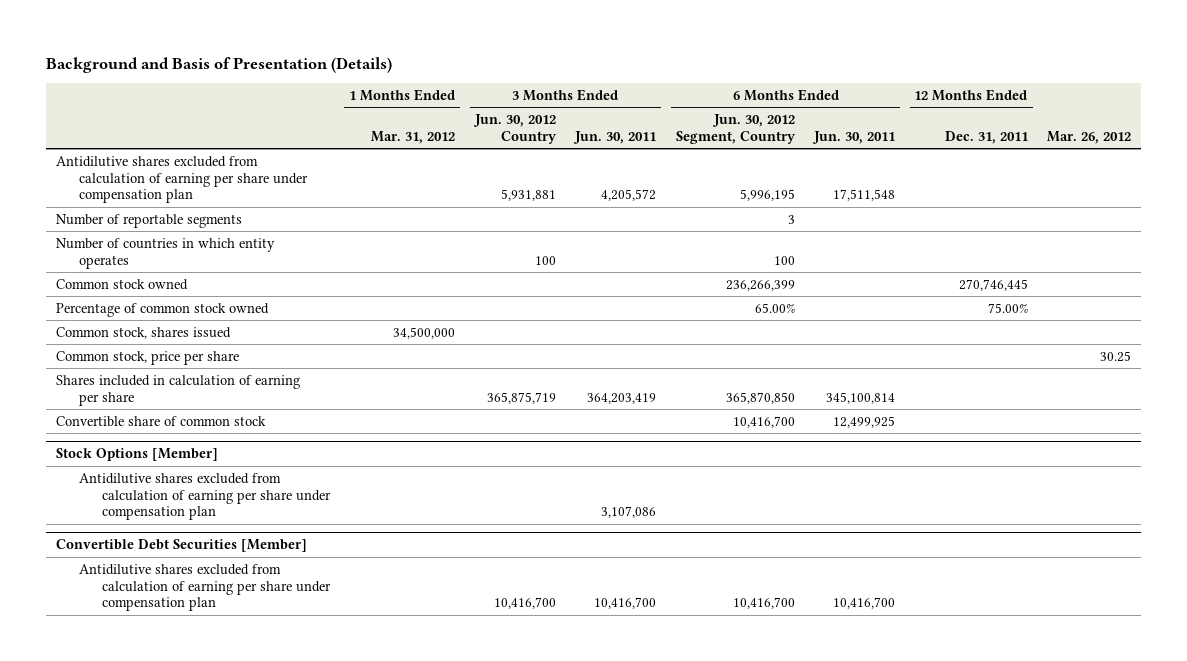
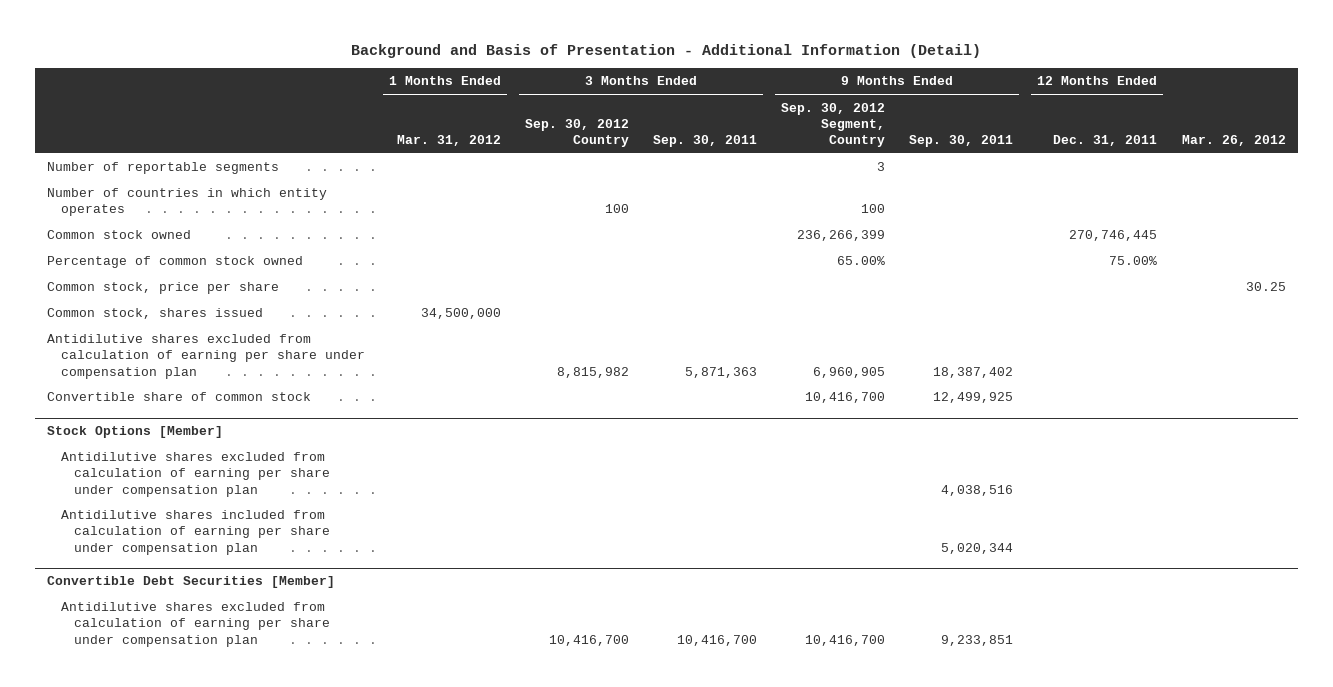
- Background and Basis of Presentation (Details)
+ Background and Basis of Presentation - Additional Information (Detail)
- | 1 Months Ended Mar. 31, 2012 | 3 Months Ended Jun. 30, 2012 Country | 3 Months Ended Jun. 30, 2011 | 6 Months Ended Jun. 30, 2012 Segment, Country | 6 Months Ended Jun. 30, 2011 | 12 Months Ended Dec. 31, 2011 | Mar. 26, 2012
+ | 1 Months Ended Mar. 31, 2012 | 3 Months Ended Sep. 30, 2012 Country | 3 Months Ended Sep. 30, 2011 | 9 Months Ended Sep. 30, 2012 Segment, Country | 9 Months Ended Sep. 30, 2011 | 12 Months Ended Dec. 31, 2011 | Mar. 26, 2012
- Shares included in calculation of earning per share | | 365,875,719 | 364,203,419 | 365,870,850 | 345,100,814 | |
moved down: Common stock, shares issued | 34,500,000 | | | | | |
moved down: Antidilutive shares excluded from calculation of earning per share under compensation plan | | 8,815,982 | 5,871,363 | 6,960,905 | 18,387,402 | |
@ Stock Options [Member]
+ Antidilutive shares included from calculation of earning per share under compensation plan | | | | | 5,020,344 | |

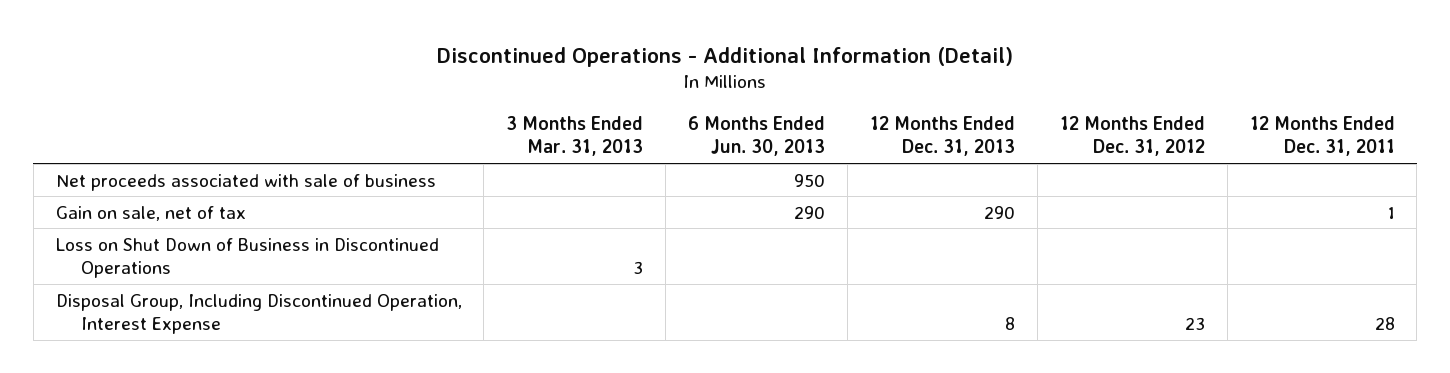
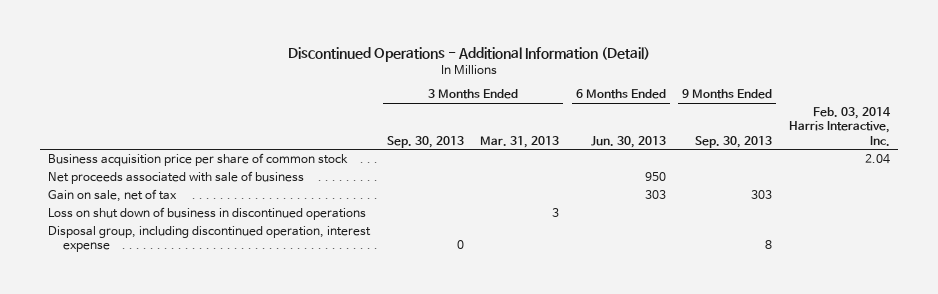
- | 3 Months Ended Mar. 31, 2013 | 6 Months Ended Jun. 30, 2013 | 12 Months Ended Dec. 31, 2013 | 12 Months Ended Dec. 31, 2012 | 12 Months Ended Dec. 31, 2011
+ | 3 Months Ended Sep. 30, 2013 | 3 Months Ended Mar. 31, 2013 | 6 Months Ended Jun. 30, 2013 | 9 Months Ended Sep. 30, 2013 | Feb. 03, 2014 Harris Interactive, Inc.
+ Business acquisition price per share of common stock | | | | | 2.04
- Gain on sale, net of tax | | 290 | 290 | | 1
- Loss on Shut Down of Business in Discontinued Operations | 3 | | | |
- Disposal Group, Including Discontinued Operation, Interest Expense | | | 8 | 23 | 28
+ Gain on sale, net of tax | | | 303 | 303 |
+ Loss on shut down of business in discontinued operations | | 3 | | |
+ Disposal group, including discontinued operation, interest expense | 0 | | | 8 |

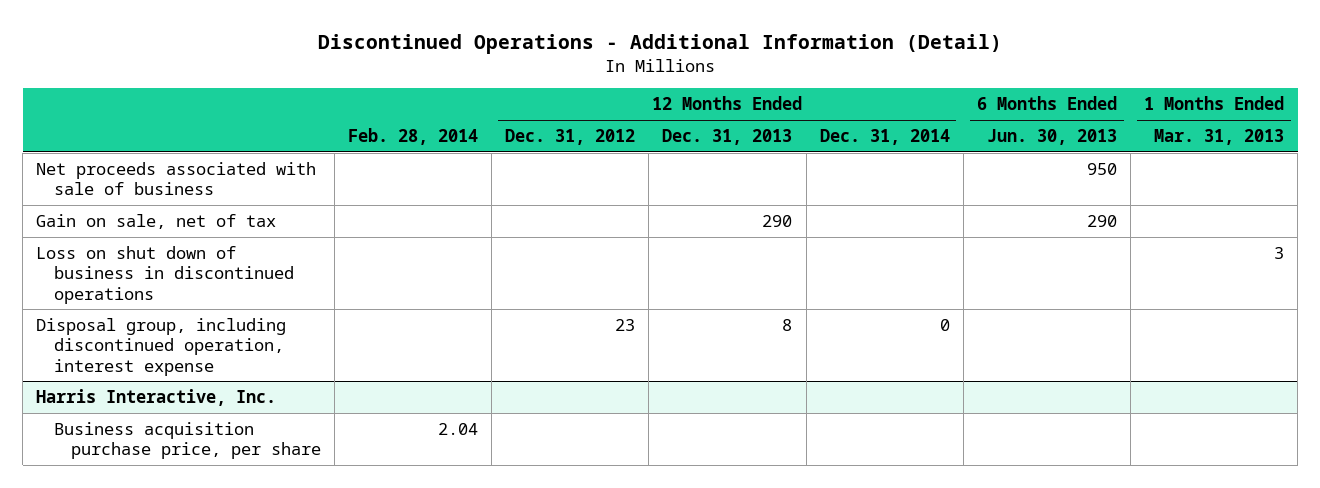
- | 3 Months Ended Sep. 30, 2013 | 3 Months Ended Mar. 31, 2013 | 6 Months Ended Jun. 30, 2013 | 9 Months Ended Sep. 30, 2013 | Feb. 03, 2014 Harris Interactive, Inc.
+ | Feb. 28, 2014 | 12 Months Ended Dec. 31, 2012 | 12 Months Ended Dec. 31, 2013 | 12 Months Ended Dec. 31, 2014 | 6 Months Ended Jun. 30, 2013 | 1 Months Ended Mar. 31, 2013
- Business acquisition price per share of common stock | | | | | 2.04
- Gain on sale, net of tax | | | 303 | 303 |
+ Gain on sale, net of tax | | | 290 | | 290 |
+ Harris Interactive, Inc.
+ Business acquisition purchase price, per share | 2.04 | | | | |

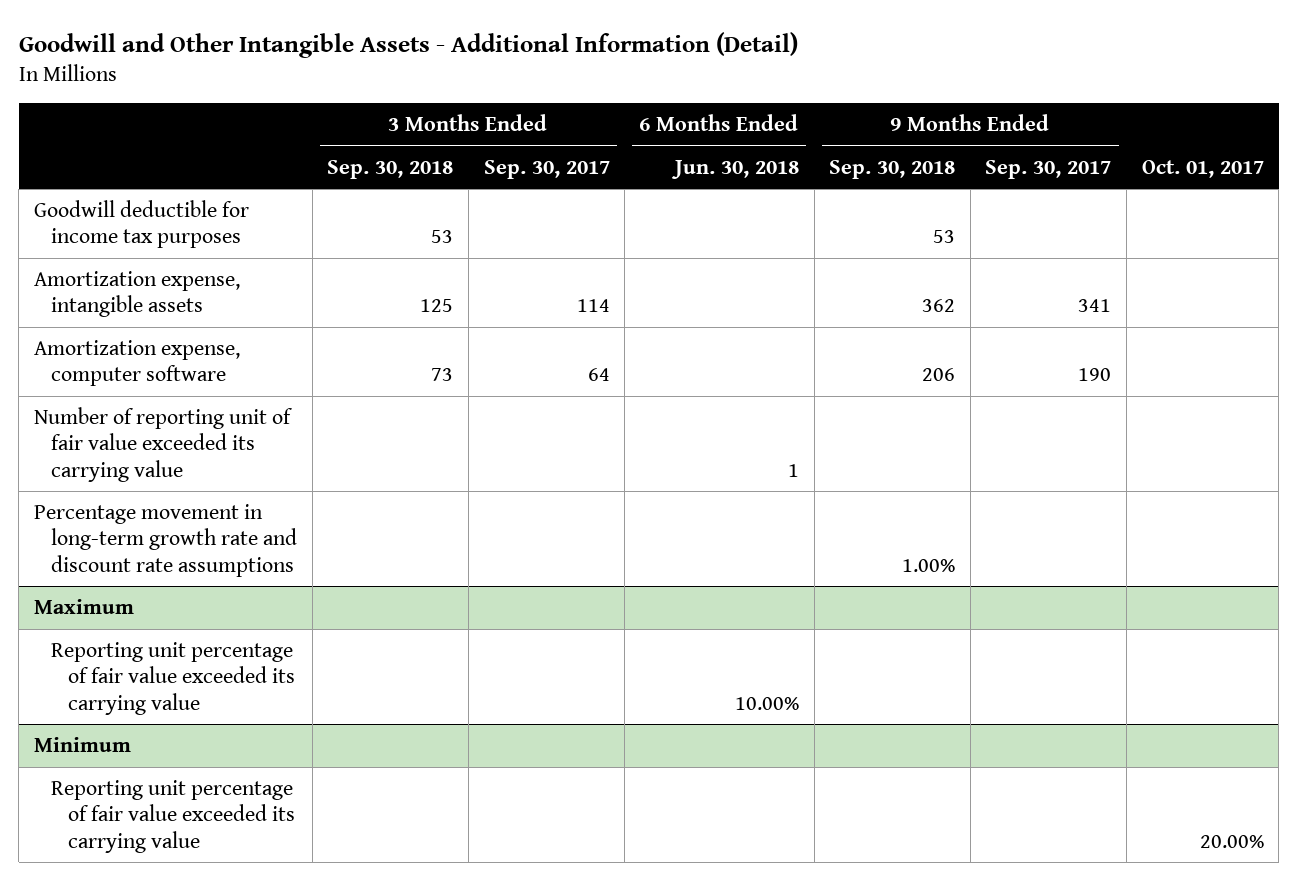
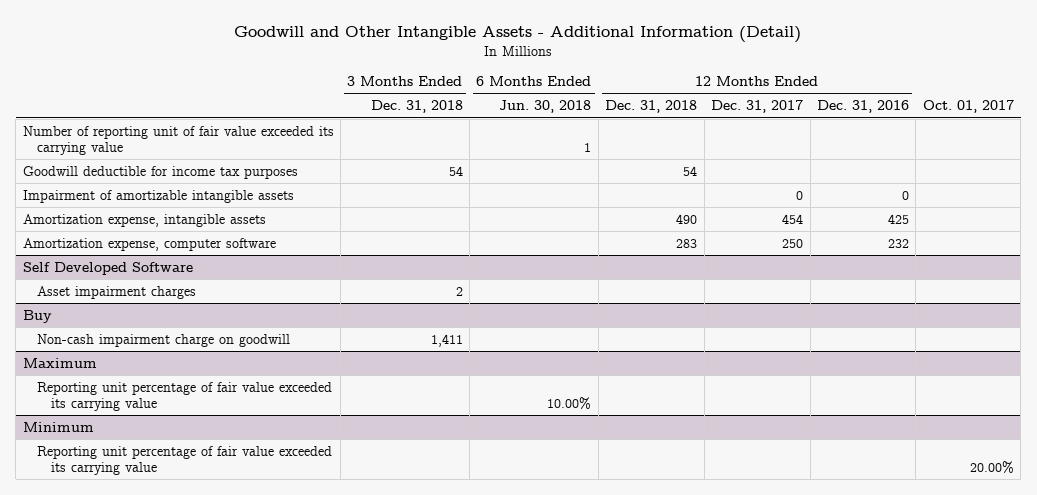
- | 3 Months Ended Sep. 30, 2018 | 3 Months Ended Sep. 30, 2017 | 6 Months Ended Jun. 30, 2018 | 9 Months Ended Sep. 30, 2018 | 9 Months Ended Sep. 30, 2017 | Oct. 01, 2017
+ | 3 Months Ended Dec. 31, 2018 | 6 Months Ended Jun. 30, 2018 | 12 Months Ended Dec. 31, 2018 | 12 Months Ended Dec. 31, 2017 | 12 Months Ended Dec. 31, 2016 | Oct. 01, 2017
moved up: Number of reporting unit of fair value exceeded its carrying value | | 1 | | | |
+ Impairment of amortizable intangible assets | | | | 0 | 0 |
- Percentage movement in long-term growth rate and discount rate assumptions | | | | 1.00% | |
+ Self Developed Software
+ Asset impairment charges | 2 | | | | |
+ Buy
+ Non-cash impairment charge on goodwill | 1,411 | | | | |

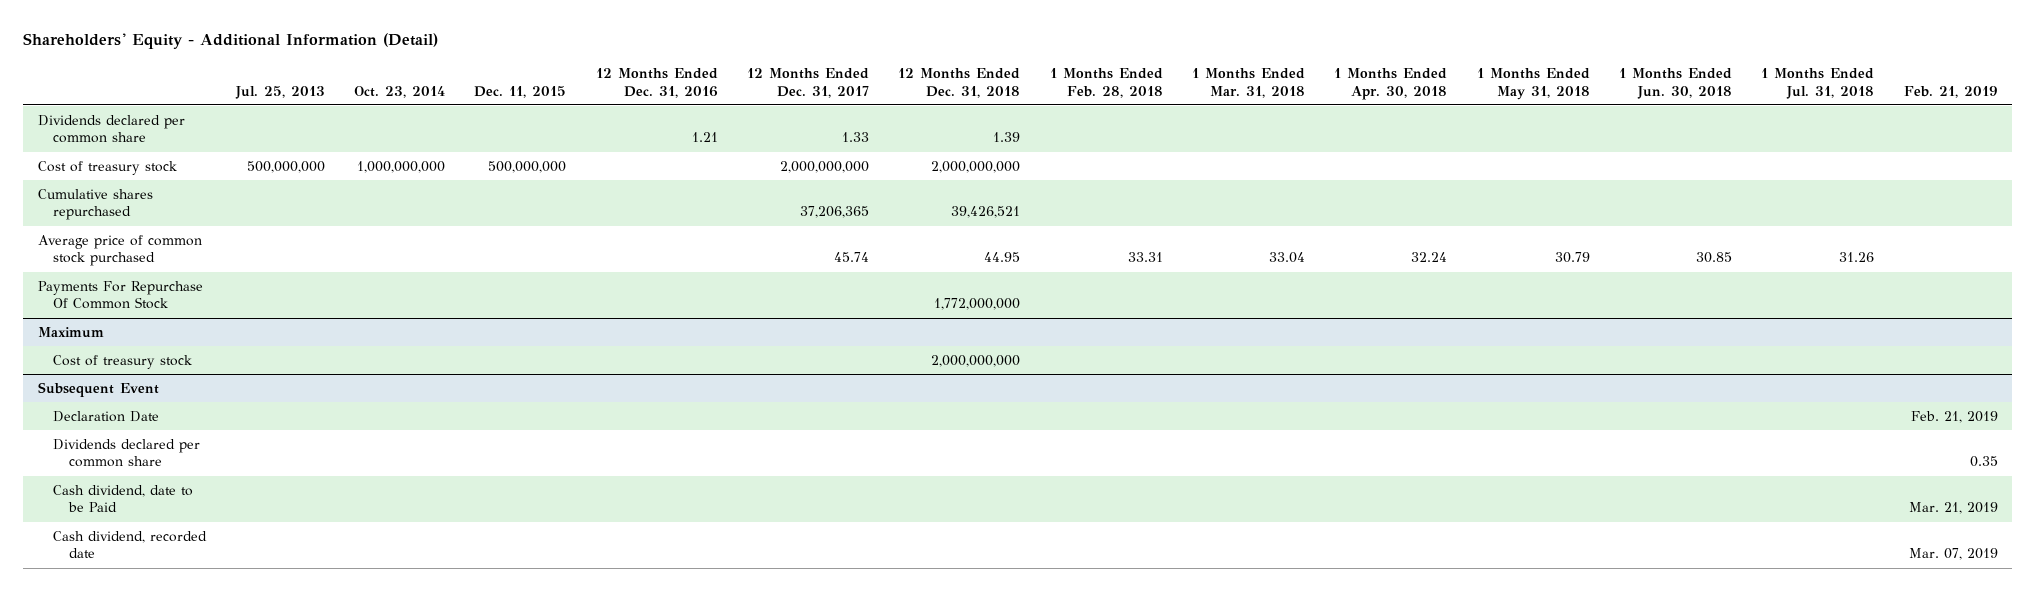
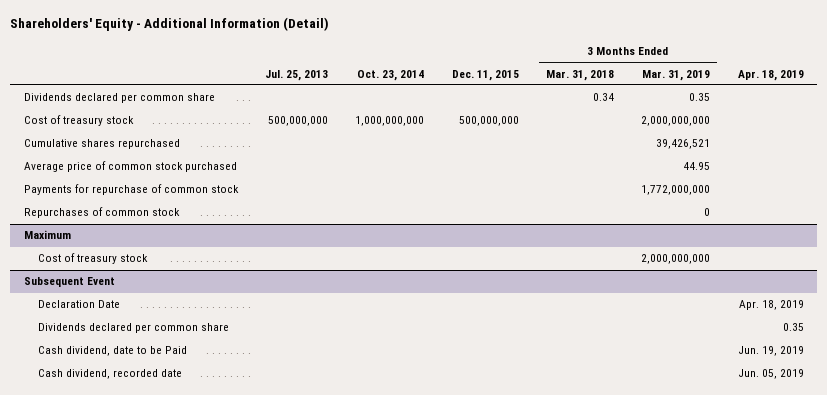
- | Jul. 25, 2013 | Oct. 23, 2014 | Dec. 11, 2015 | 12 Months Ended Dec. 31, 2016 | 12 Months Ended Dec. 31, 2017 | 12 Months Ended Dec. 31, 2018 | 1 Months Ended Feb. 28, 2018 | 1 Months Ended Mar. 31, 2018 | 1 Months Ended Apr. 30, 2018 | 1 Months Ended May 31, 2018 | 1 Months Ended Jun. 30, 2018 | 1 Months Ended Jul. 31, 2018 | Feb. 21, 2019
+ | Jul. 25, 2013 | Oct. 23, 2014 | Dec. 11, 2015 | 3 Months Ended Mar. 31, 2018 | 3 Months Ended Mar. 31, 2019 | Apr. 18, 2019
- Payments For Repurchase Of Common Stock | | | | | | 1,772,000,000 | | | | | | |
+ Payments for repurchase of common stock | | | | | 1,772,000,000 |
+ Repurchases of common stock | | | | | 0 |

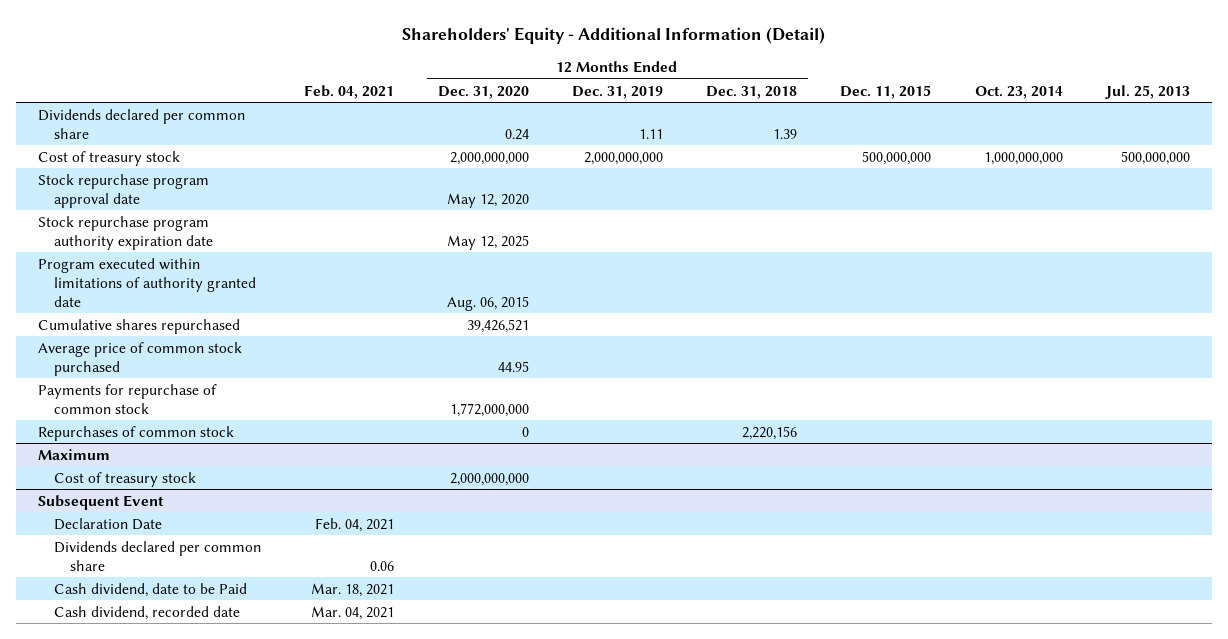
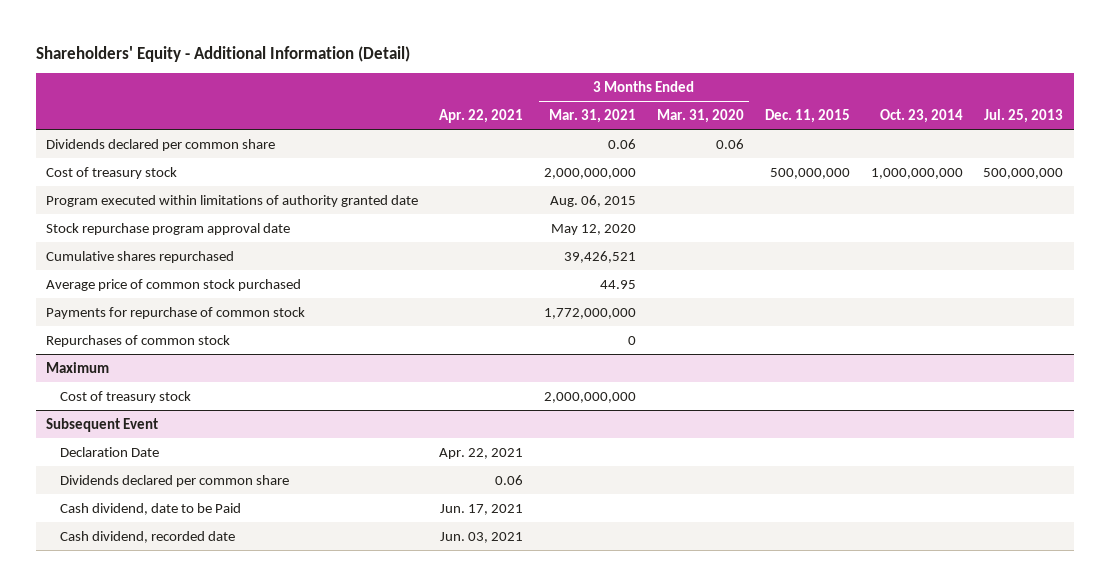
- | Feb. 04, 2021 | 12 Months Ended Dec. 31, 2020 | 12 Months Ended Dec. 31, 2019 | 12 Months Ended Dec. 31, 2018 | Dec. 11, 2015 | Oct. 23, 2014 | Jul. 25, 2013
+ | Apr. 22, 2021 | 3 Months Ended Mar. 31, 2021 | 3 Months Ended Mar. 31, 2020 | Dec. 11, 2015 | Oct. 23, 2014 | Jul. 25, 2013
- Stock repurchase program authority expiration date | | May 12, 2025 | | | | |
moved down: Stock repurchase program approval date | | May 12, 2020 | | | |

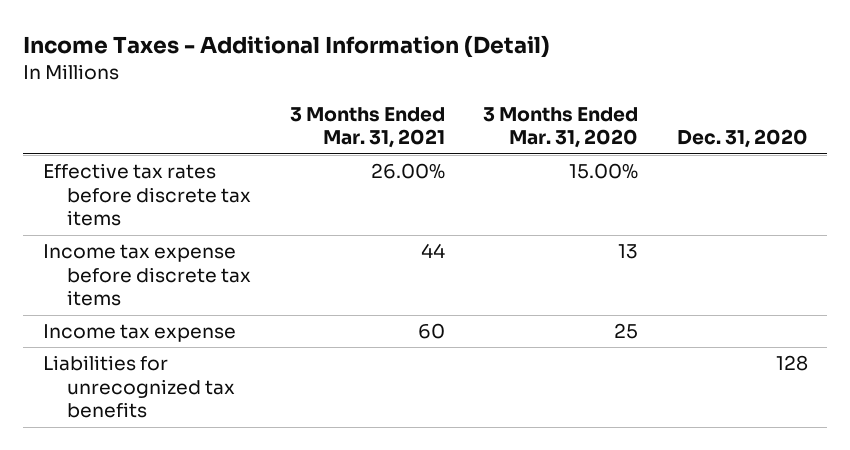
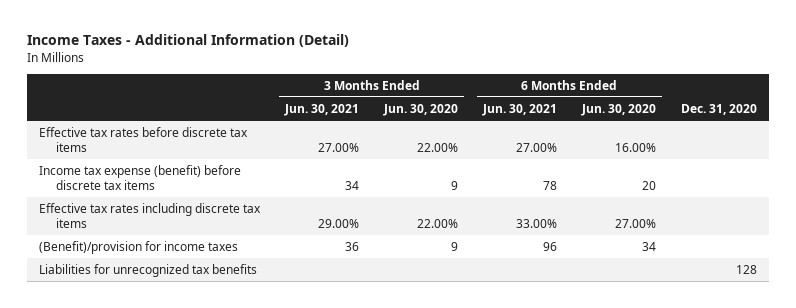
- | 3 Months Ended Mar. 31, 2021 | 3 Months Ended Mar. 31, 2020 | Dec. 31, 2020
+ | 3 Months Ended Jun. 30, 2021 | 3 Months Ended Jun. 30, 2020 | 6 Months Ended Jun. 30, 2021 | 6 Months Ended Jun. 30, 2020 | Dec. 31, 2020
- Income tax expense before discrete tax items | 44 | 13 |
- Income tax expense | 60 | 25 |
+ Income tax expense (benefit) before discrete tax items | 34 | 9 | 78 | 20 |
+ Effective tax rates including discrete tax items | 29.00% | 22.00% | 33.00% | 27.00% |
+ (Benefit)/provision for income taxes | 36 | 9 | 96 | 34 |

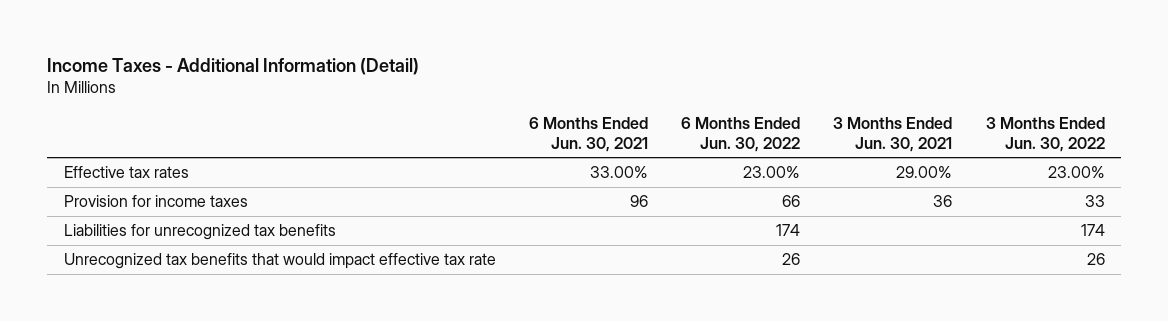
- | 3 Months Ended Jun. 30, 2021 | 3 Months Ended Jun. 30, 2020 | 6 Months Ended Jun. 30, 2021 | 6 Months Ended Jun. 30, 2020 | Dec. 31, 2020
+ | 6 Months Ended Jun. 30, 2021 | 6 Months Ended Jun. 30, 2022 | 3 Months Ended Jun. 30, 2021 | 3 Months Ended Jun. 30, 2022
- Effective tax rates before discrete tax items | 27.00% | 22.00% | 27.00% | 16.00% |
- Income tax expense (benefit) before discrete tax items | 34 | 9 | 78 | 20 |
- Effective tax rates including discrete tax items | 29.00% | 22.00% | 33.00% | 27.00% |
- (Benefit)/provision for income taxes | 36 | 9 | 96 | 34 |
+ Effective tax rates | 33.00% | 23.00% | 29.00% | 23.00%
+ Provision for income taxes | 96 | 66 | 36 | 33
+ Unrecognized tax benefits that would impact effective tax rate | | 26 | | 26

